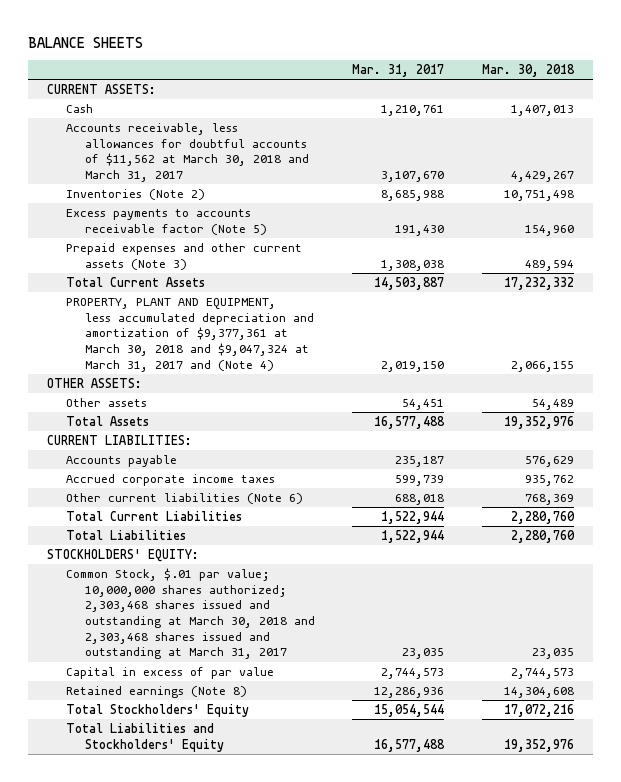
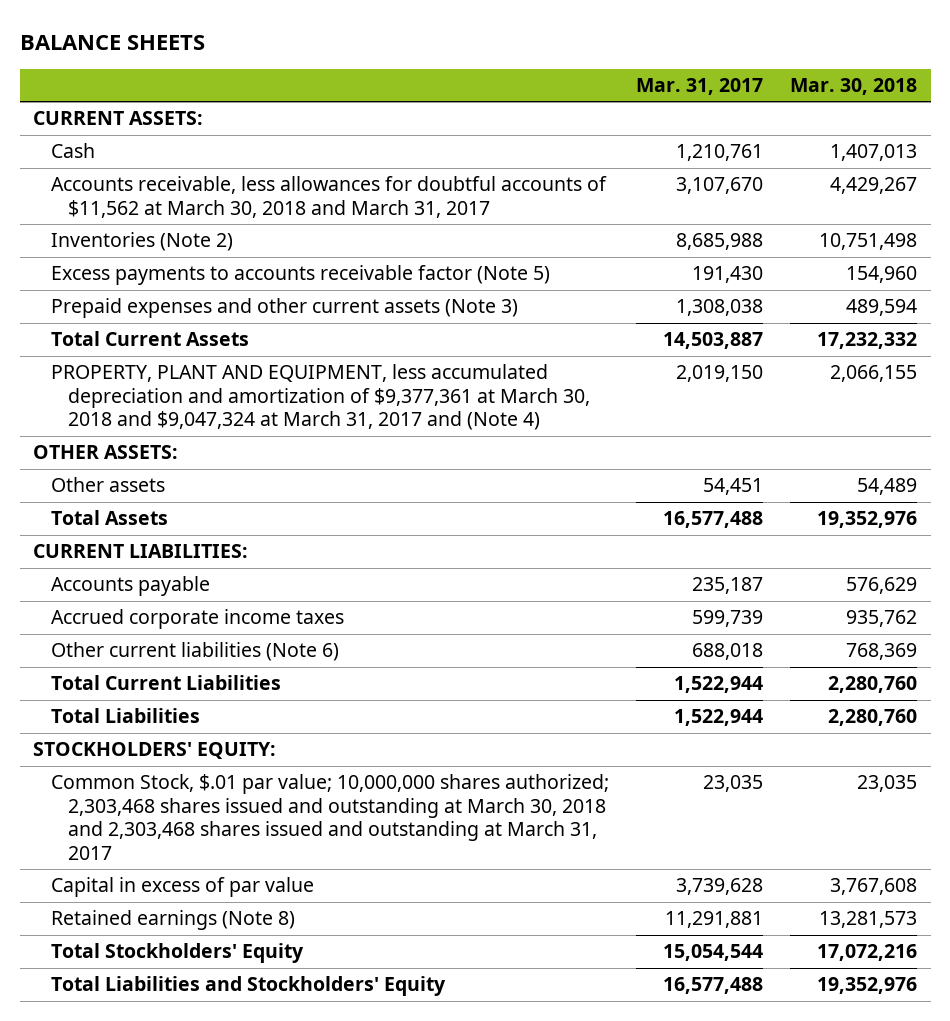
- Capital in excess of par value | 2,744,573 | 2,744,573
- Retained earnings (Note 8) | 12,286,936 | 14,304,608
+ Capital in excess of par value | 3,739,628 | 3,767,608
+ Retained earnings (Note 8) | 11,291,881 | 13,281,573

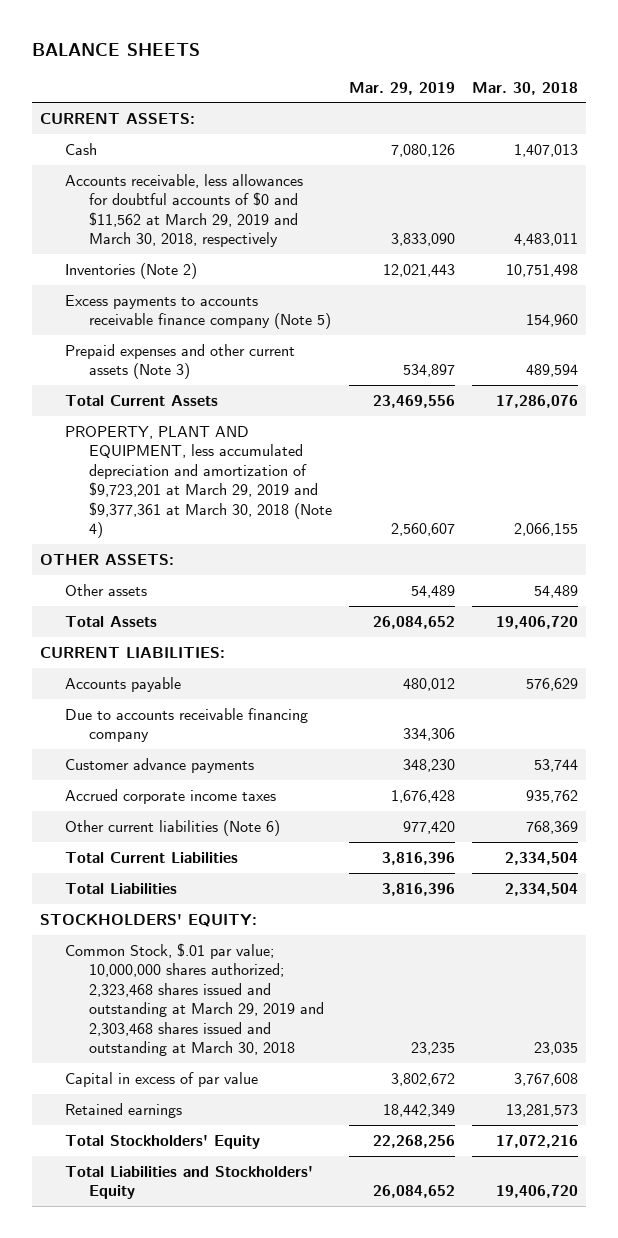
- | Mar. 31, 2017 | Mar. 30, 2018
+ | Mar. 29, 2019 | Mar. 30, 2018
- Accounts receivable, less allowances for doubtful accounts of $11,562 at March 30, 2018 and March 31, 2017 | 3,107,670 | 4,429,267
+ Accounts receivable, less allowances for doubtful accounts of $0 and $11,562 at March 29, 2019 and March 30, 2018, respectively | 3,833,090 | 4,483,011
- Excess payments to accounts receivable factor (Note 5) | 191,430 | 154,960
+ Excess payments to accounts receivable finance company (Note 5) | | 154,960
- Total Current Assets | 14,503,887 | 17,232,332
- PROPERTY, PLANT AND EQUIPMENT, less accumulated depreciation and amortization of $9,377,361 at March 30, 2018 and $9,047,324 at March 31, 2017 and (Note 4) | 2,019,150 | 2,066,155
+ Total Current Assets | 23,469,556 | 17,286,076
+ PROPERTY, PLANT AND EQUIPMENT, less accumulated depreciation and amortization of $9,723,201 at March 29, 2019 and $9,377,361 at March 30, 2018 (Note 4) | 2,560,607 | 2,066,155
- Total Assets | 16,577,488 | 19,352,976
+ Total Assets | 26,084,652 | 19,406,720
+ Due to accounts receivable financing company | 334,306 |
+ Customer advance payments | 348,230 | 53,744
- Total Current Liabilities | 1,522,944 | 2,280,760
- Total Liabilities | 1,522,944 | 2,280,760
+ Total Current Liabilities | 3,816,396 | 2,334,504
+ Total Liabilities | 3,816,396 | 2,334,504
- Common Stock, $.01 par value; 10,000,000 shares authorized; 2,303,468 shares issued and outstanding at March 30, 2018 and 2,303,468 shares issued and outstanding at March 31, 2017 | 23,035 | 23,035
+ Common Stock, $.01 par value; 10,000,000 shares authorized; 2,323,468 shares issued and outstanding at March 29, 2019 and 2,303,468 shares issued and outstanding at March 30, 2018 | 23,235 | 23,035
- Retained earnings (Note 8) | 11,291,881 | 13,281,573
+ Retained earnings | 18,442,349 | 13,281,573
- Total Liabilities and Stockholders' Equity | 16,577,488 | 19,352,976
+ Total Liabilities and Stockholders' Equity | 26,084,652 | 19,406,720

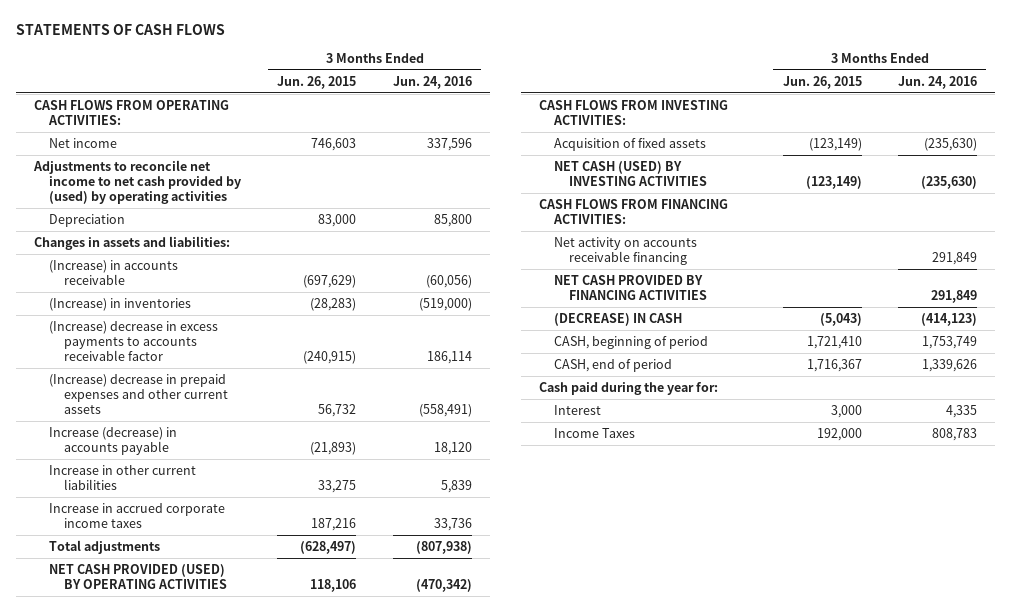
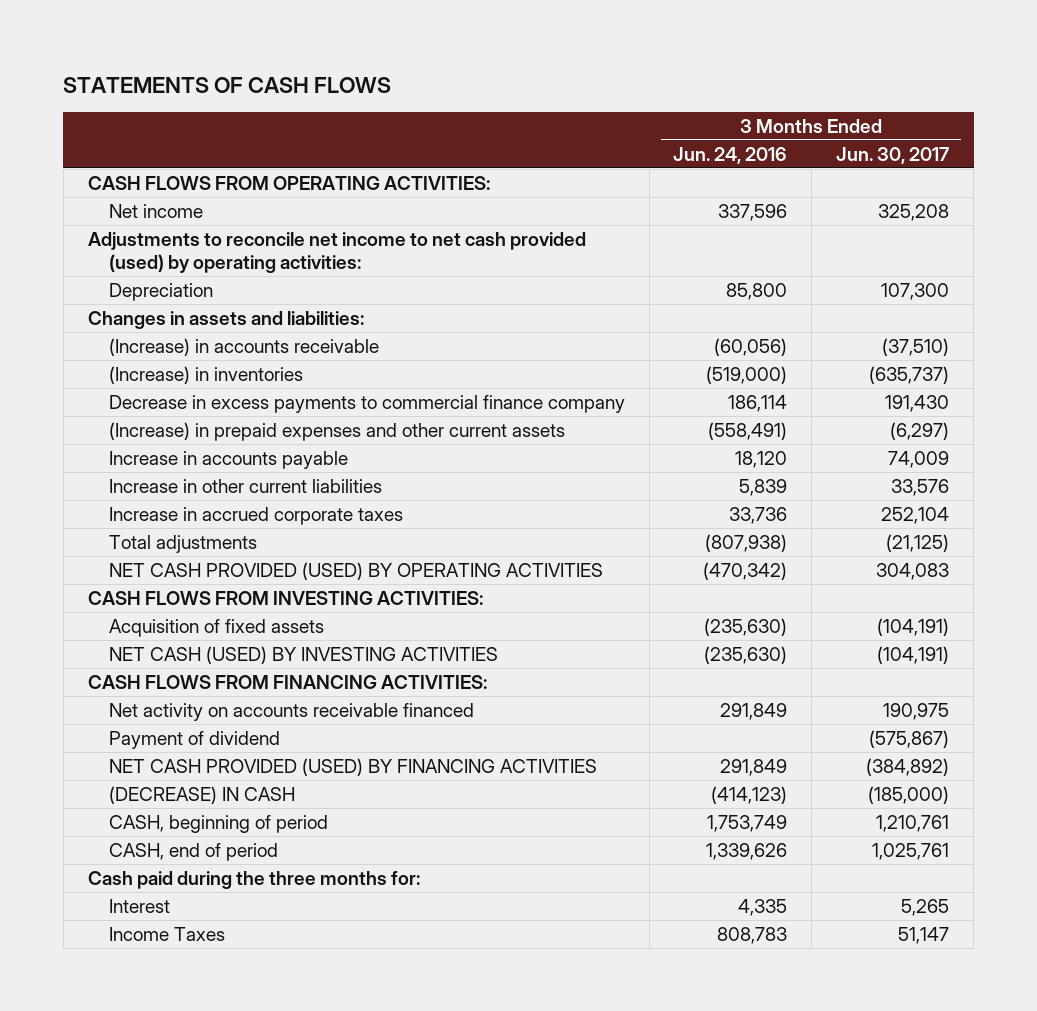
- | 3 Months Ended Jun. 26, 2015 | 3 Months Ended Jun. 24, 2016
+ | 3 Months Ended Jun. 24, 2016 | 3 Months Ended Jun. 30, 2017
- Adjustments to reconcile net income to net cash provided by (used) by operating activities
+ Adjustments to reconcile net income to net cash provided (used) by operating activities:
- (Increase) decrease in excess payments to accounts receivable factor | (240,915) | 186,114
- (Increase) decrease in prepaid expenses and other current assets | 56,732 | (558,491)
- Increase (decrease) in accounts payable | (21,893) | 18,120
+ Decrease in excess payments to commercial finance company | 186,114 | 191,430
+ (Increase) in prepaid expenses and other current assets | (558,491) | (6,297)
+ Increase in accounts payable | 18,120 | 74,009
- Increase in accrued corporate income taxes | 187,216 | 33,736
+ Increase in accrued corporate taxes | 33,736 | 252,104
- Net activity on accounts receivable financing | | 291,849
- NET CASH PROVIDED BY FINANCING ACTIVITIES | | 291,849
+ Net activity on accounts receivable financed | 291,849 | 190,975
+ Payment of dividend | | (575,867)
+ NET CASH PROVIDED (USED) BY FINANCING ACTIVITIES | 291,849 | (384,892)
- Cash paid during the year for:
+ Cash paid during the three months for:

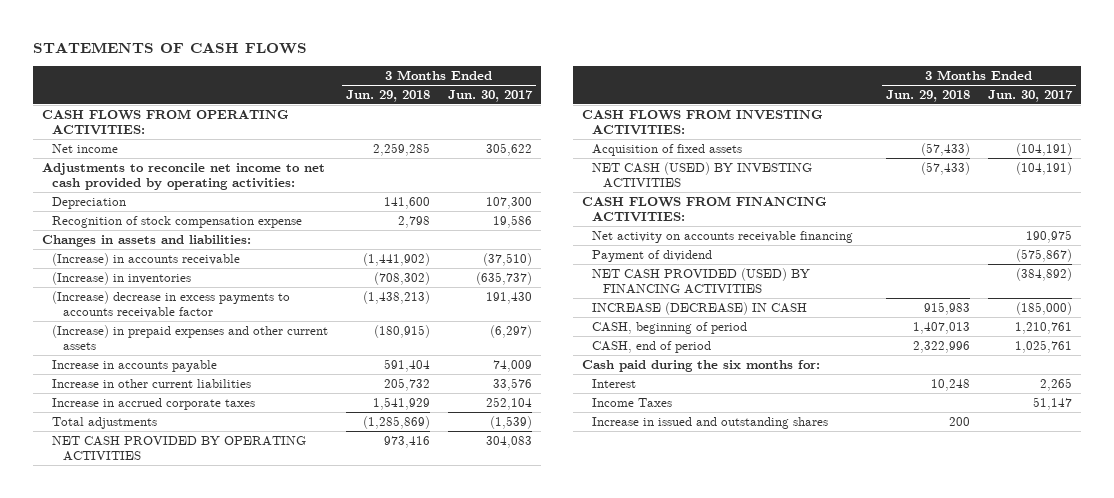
- | 3 Months Ended Jun. 24, 2016 | 3 Months Ended Jun. 30, 2017
+ | 3 Months Ended Jun. 29, 2018 | 3 Months Ended Jun. 30, 2017
- Net income | 337,596 | 325,208
- Adjustments to reconcile net income to net cash provided (used) by operating activities:
+ Net income | 2,259,285 | 305,622
+ Adjustments to reconcile net income to net cash provided by operating activities:
+ Recognition of stock compensation expense | 2,798 | 19,586
- Decrease in excess payments to commercial finance company | 186,114 | 191,430
+ (Increase) decrease in excess payments to accounts receivable factor | (1,438,213) | 191,430
- Total adjustments | (807,938) | (21,125)
- NET CASH PROVIDED (USED) BY OPERATING ACTIVITIES | (470,342) | 304,083
+ Total adjustments | (1,285,869) | (1,539)
+ NET CASH PROVIDED BY OPERATING ACTIVITIES | 973,416 | 304,083
- Net activity on accounts receivable financed | 291,849 | 190,975
+ Net activity on accounts receivable financing | | 190,975
- (DECREASE) IN CASH | (414,123) | (185,000)
+ INCREASE (DECREASE) IN CASH | 915,983 | (185,000)
- Cash paid during the three months for:
- Interest | 4,335 | 5,265
+ Cash paid during the six months for:
+ Interest | 10,248 | 2,265
+ Increase in issued and outstanding shares | 200 |

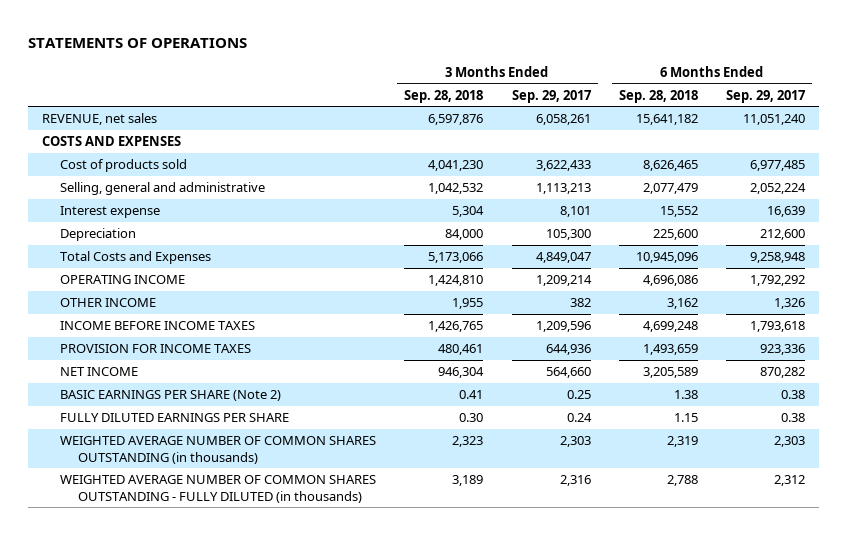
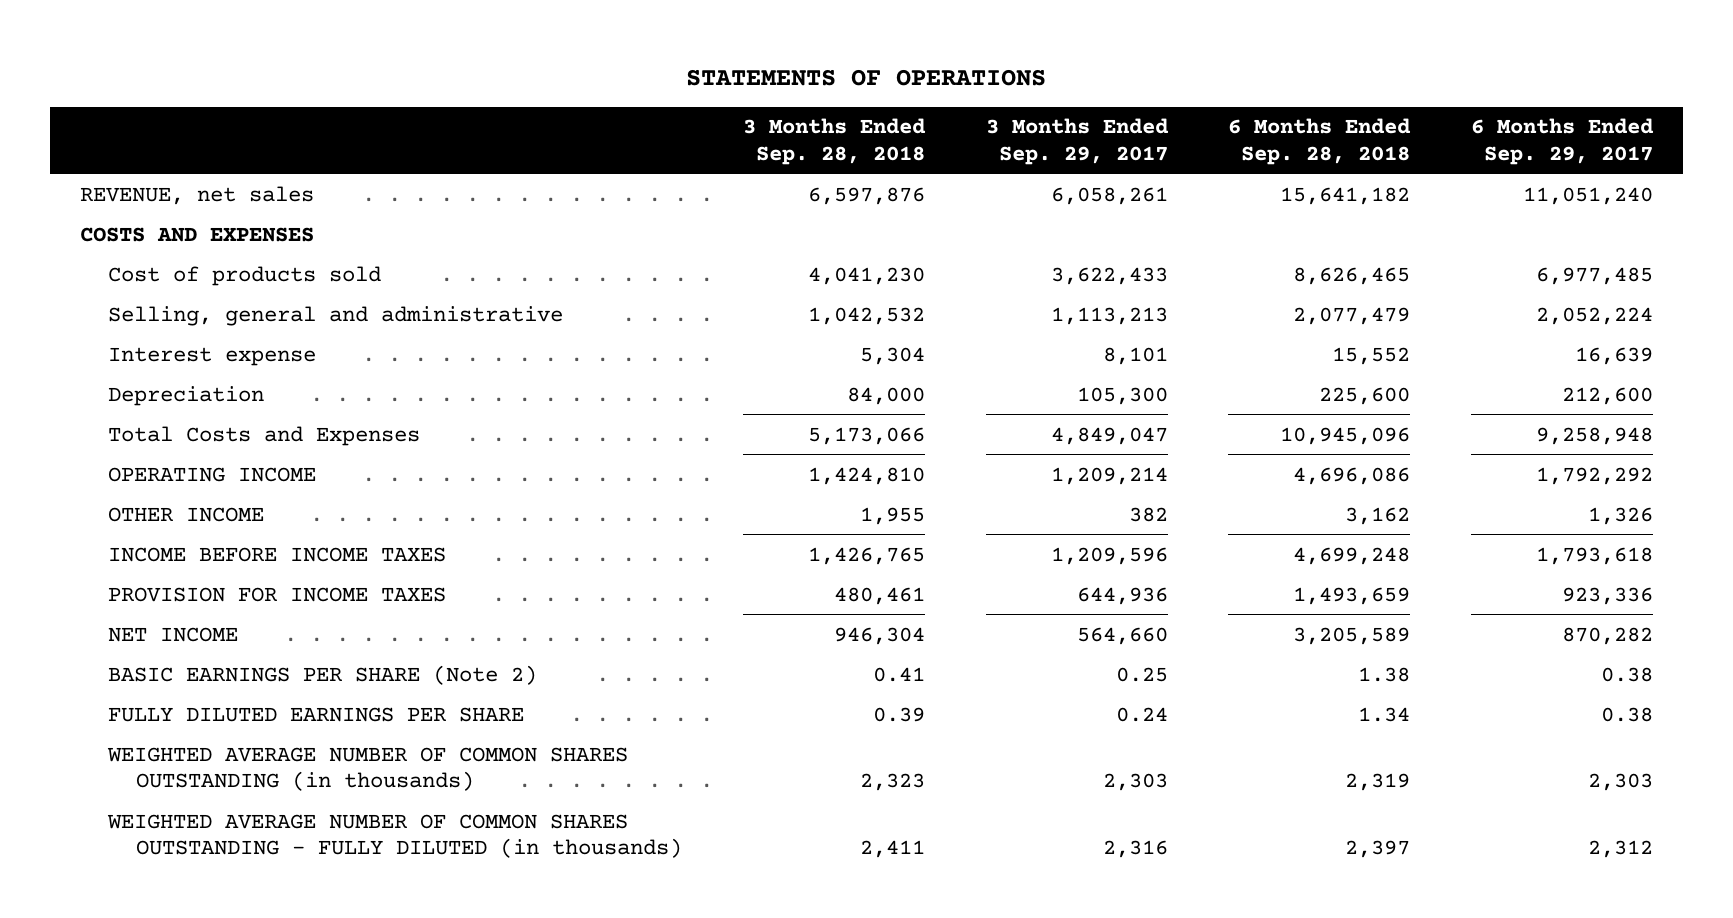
- FULLY DILUTED EARNINGS PER SHARE | 0.30 | 0.24 | 1.15 | 0.38
+ FULLY DILUTED EARNINGS PER SHARE | 0.39 | 0.24 | 1.34 | 0.38
- WEIGHTED AVERAGE NUMBER OF COMMON SHARES OUTSTANDING - FULLY DILUTED (in thousands) | 3,189 | 2,316 | 2,788 | 2,312
+ WEIGHTED AVERAGE NUMBER OF COMMON SHARES OUTSTANDING - FULLY DILUTED (in thousands) | 2,411 | 2,316 | 2,397 | 2,312

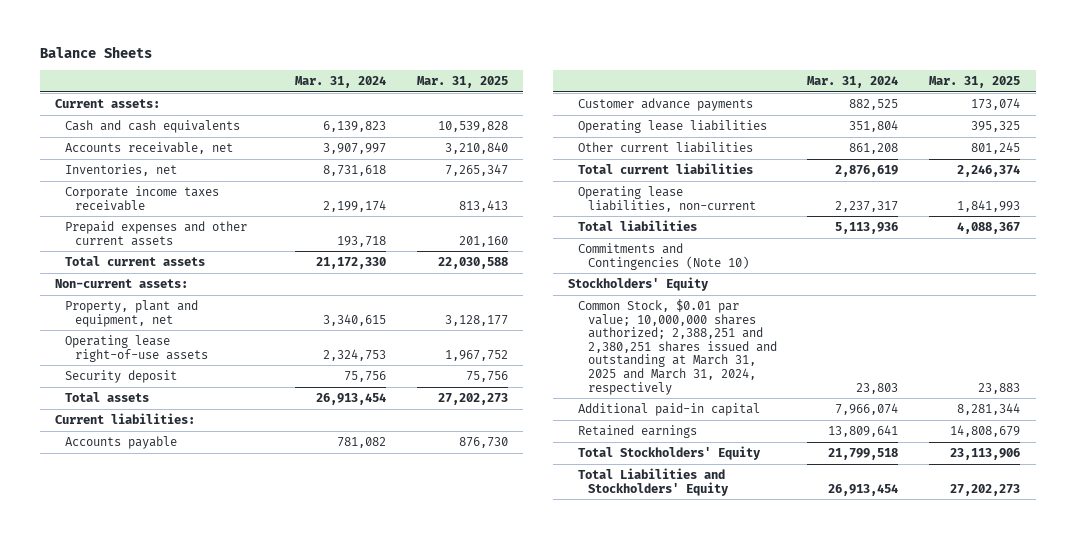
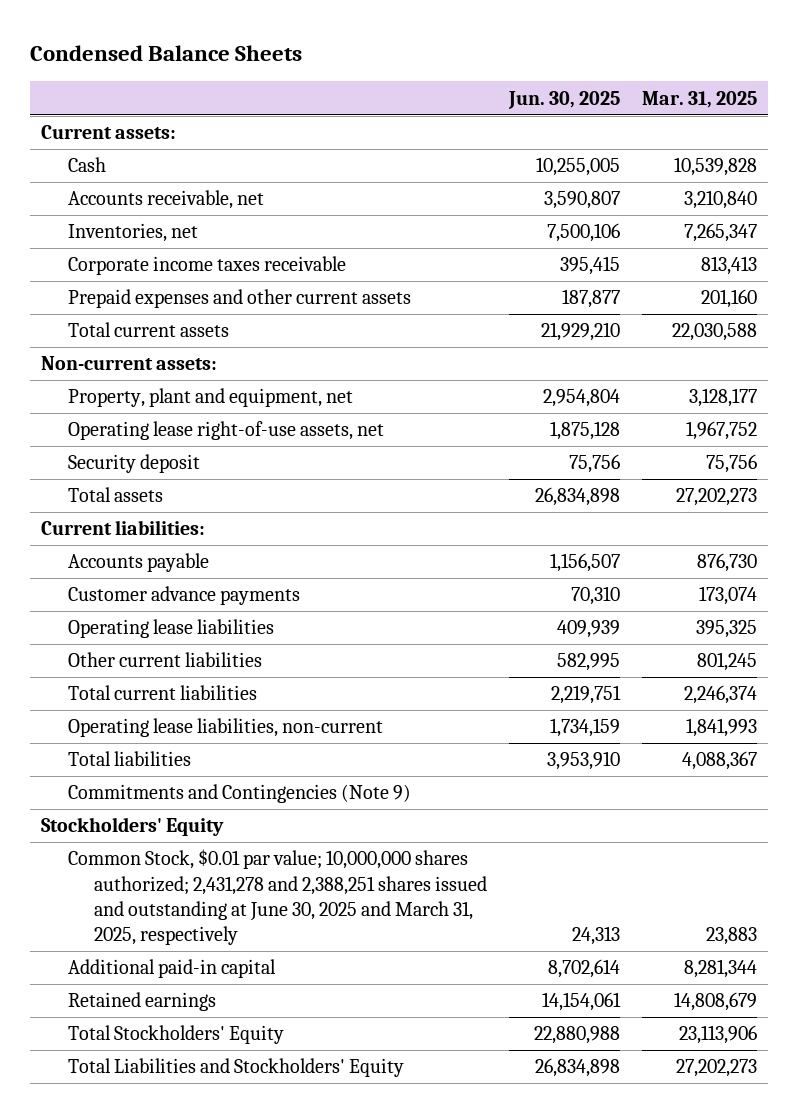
- Balance Sheets
+ Condensed Balance Sheets
- | Mar. 31, 2024 | Mar. 31, 2025
+ | Jun. 30, 2025 | Mar. 31, 2025
- Cash and cash equivalents | 6,139,823 | 10,539,828
+ Cash | 10,255,005 | 10,539,828
- Operating lease right-of-use assets | 2,324,753 | 1,967,752
+ Operating lease right-of-use assets, net | 1,875,128 | 1,967,752
- Commitments and Contingencies (Note 10)
+ Commitments and Contingencies (Note 9)
- Common Stock, $0.01 par value; 10,000,000 shares authorized; 2,388,251 and 2,380,251 shares issued and outstanding at March 31, 2025 and March 31, 2024, respectively | 23,803 | 23,883
+ Common Stock, $0.01 par value; 10,000,000 shares authorized; 2,431,278 and 2,388,251 shares issued and outstanding at June 30, 2025 and March 31, 2025, respectively | 24,313 | 23,883

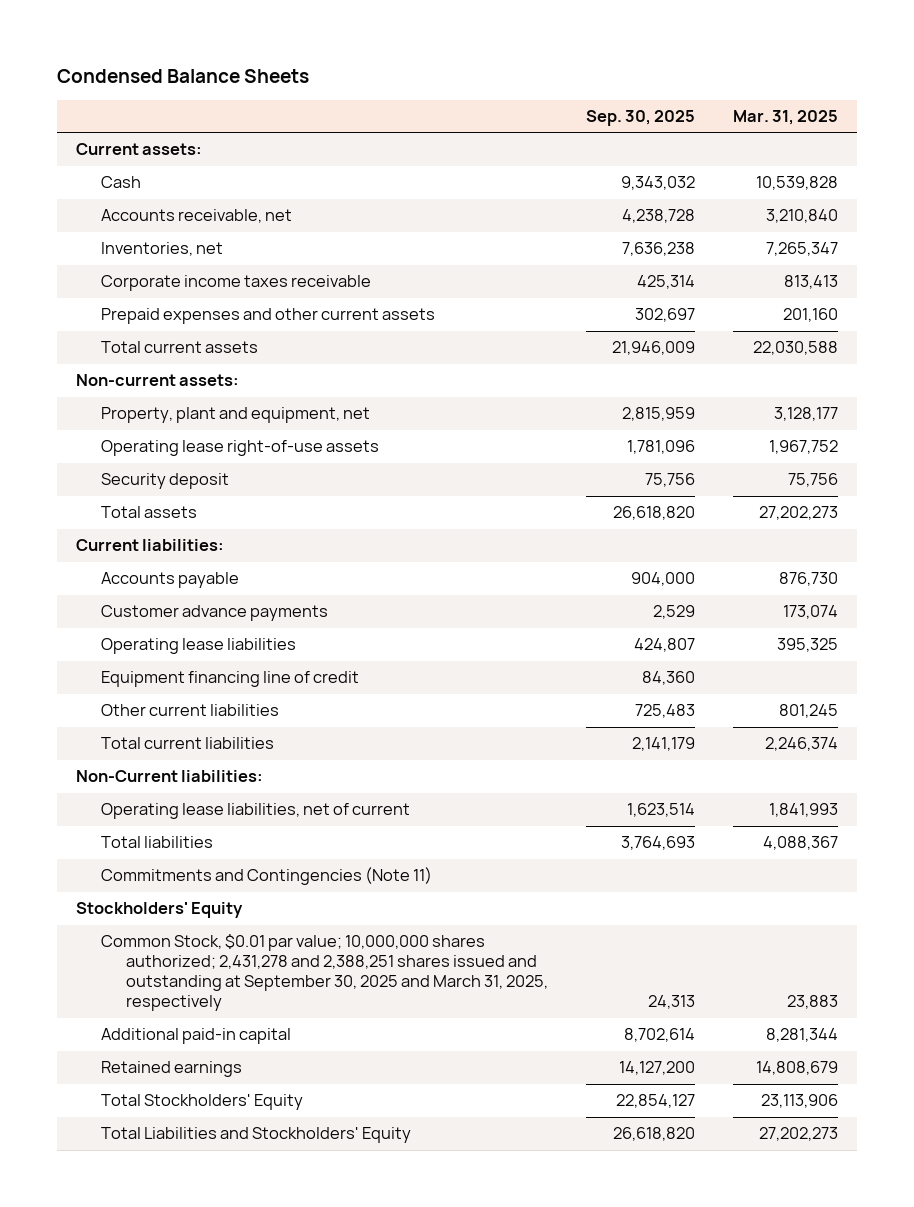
- | Jun. 30, 2025 | Mar. 31, 2025
+ | Sep. 30, 2025 | Mar. 31, 2025
- Operating lease right-of-use assets, net | 1,875,128 | 1,967,752
+ Operating lease right-of-use assets | 1,781,096 | 1,967,752
+ Equipment financing line of credit | 84,360 |
- Operating lease liabilities, non-current | 1,734,159 | 1,841,993
+ Non-Current liabilities:
+ Operating lease liabilities, net of current | 1,623,514 | 1,841,993
- Commitments and Contingencies (Note 9)
+ Commitments and Contingencies (Note 11)
- Common Stock, $0.01 par value; 10,000,000 shares authorized; 2,431,278 and 2,388,251 shares issued and outstanding at June 30, 2025 and March 31, 2025, respectively | 24,313 | 23,883
+ Common Stock, $0.01 par value; 10,000,000 shares authorized; 2,431,278 and 2,388,251 shares issued and outstanding at September 30, 2025 and March 31, 2025, respectively | 24,313 | 23,883

